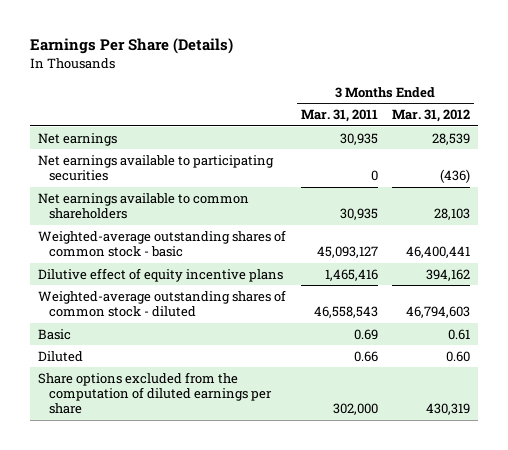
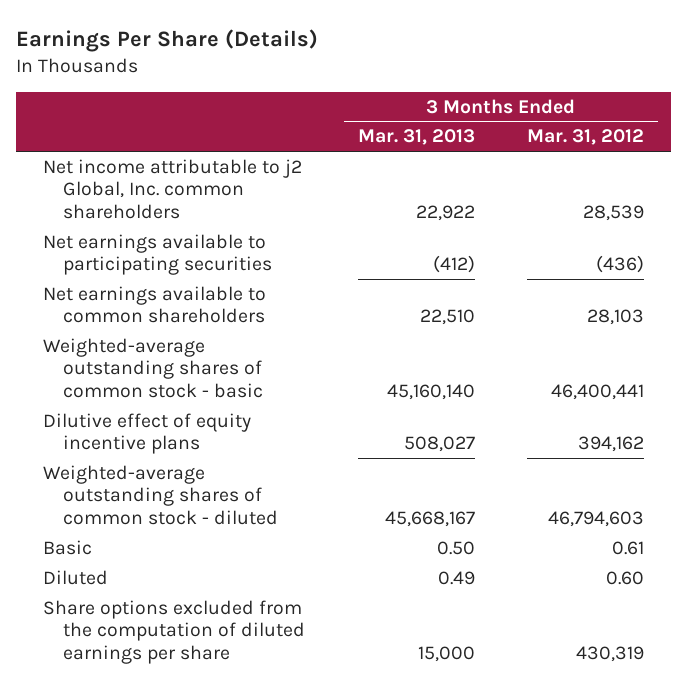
- | 3 Months Ended Mar. 31, 2011 | 3 Months Ended Mar. 31, 2012
+ | 3 Months Ended Mar. 31, 2013 | 3 Months Ended Mar. 31, 2012
- Net earnings | 30,935 | 28,539
+ Net income attributable to j2 Global, Inc. common shareholders | 22,922 | 28,539

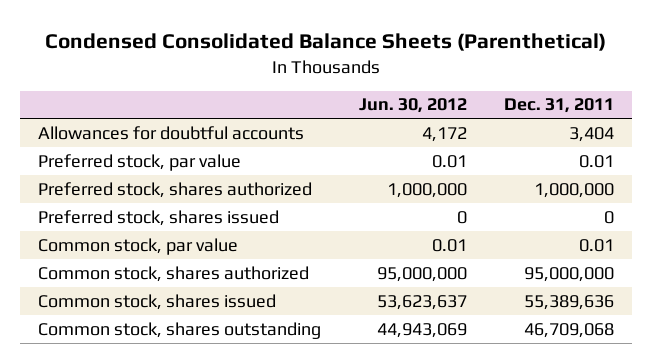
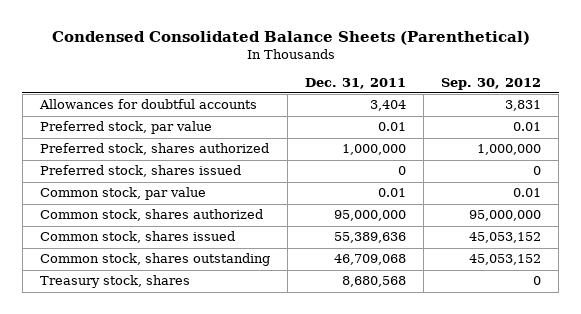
- | Jun. 30, 2012 | Dec. 31, 2011
+ | Dec. 31, 2011 | Sep. 30, 2012
+ Treasury stock, shares | 8,680,568 | 0

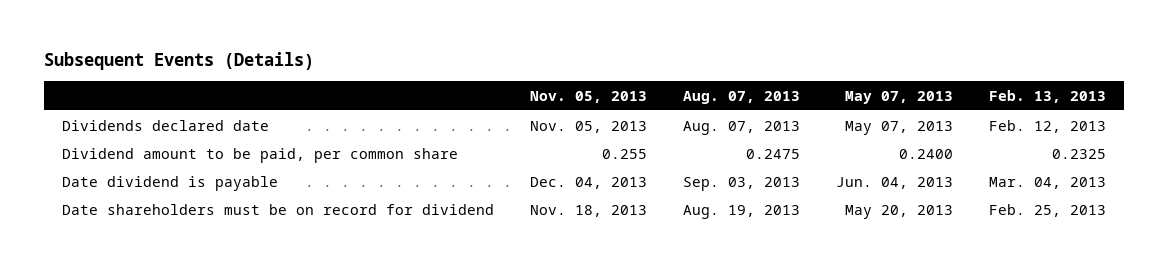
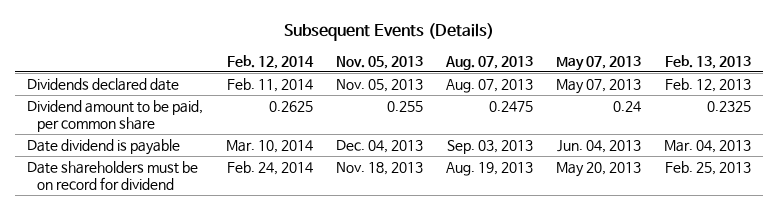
- | Nov. 05, 2013 | Aug. 07, 2013 | May 07, 2013 | Feb. 13, 2013
+ | Feb. 12, 2014 | Nov. 05, 2013 | Aug. 07, 2013 | May 07, 2013 | Feb. 13, 2013
- Dividend amount to be paid, per common share | 0.255 | 0.2475 | 0.2400 | 0.2325
+ Dividend amount to be paid, per common share | 0.2625 | 0.255 | 0.2475 | 0.24 | 0.2325

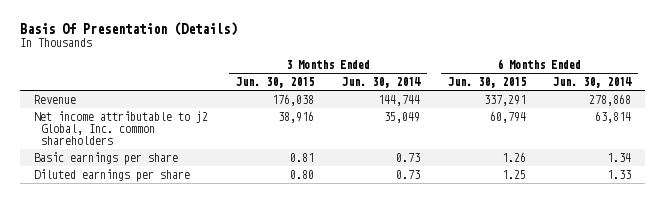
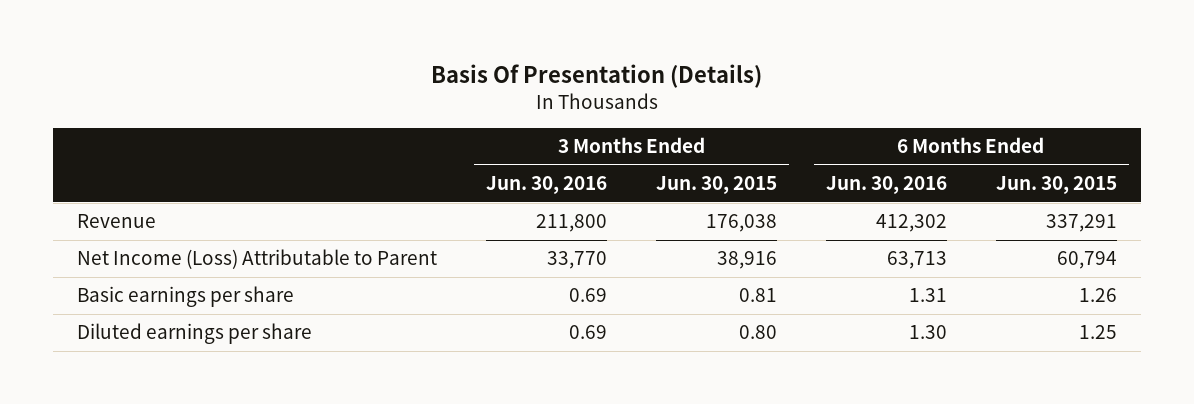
- | 3 Months Ended Jun. 30, 2015 | 3 Months Ended Jun. 30, 2014 | 6 Months Ended Jun. 30, 2015 | 6 Months Ended Jun. 30, 2014
+ | 3 Months Ended Jun. 30, 2016 | 3 Months Ended Jun. 30, 2015 | 6 Months Ended Jun. 30, 2016 | 6 Months Ended Jun. 30, 2015
- Net income attributable to j2 Global, Inc. common shareholders | 38,916 | 35,049 | 60,794 | 63,814
+ Net Income (Loss) Attributable to Parent | 33,770 | 38,916 | 63,713 | 60,794

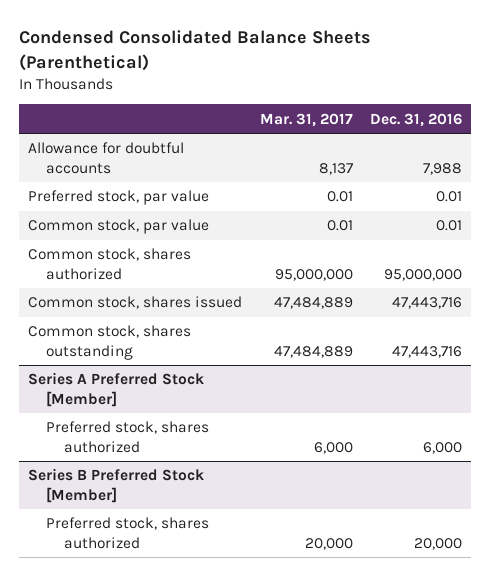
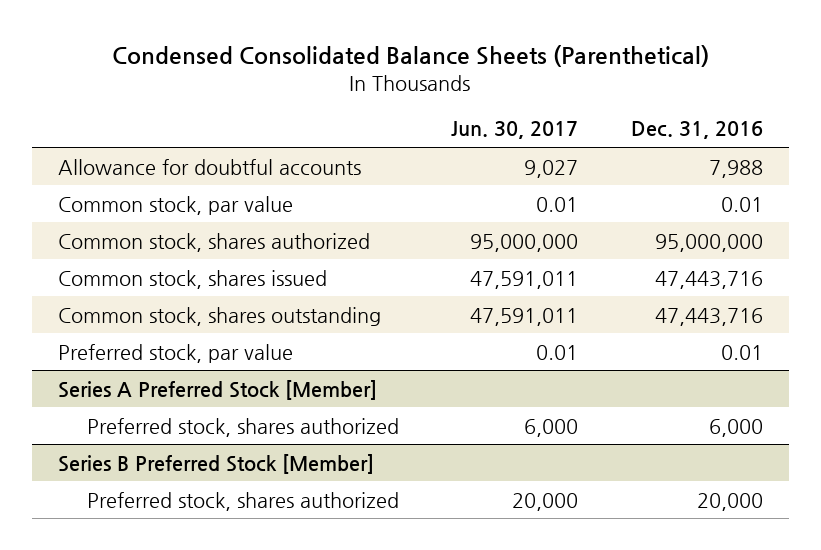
- | Mar. 31, 2017 | Dec. 31, 2016
+ | Jun. 30, 2017 | Dec. 31, 2016
moved down: Preferred stock, par value | 0.01 | 0.01

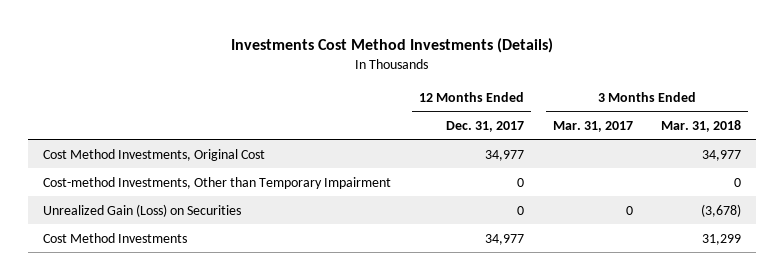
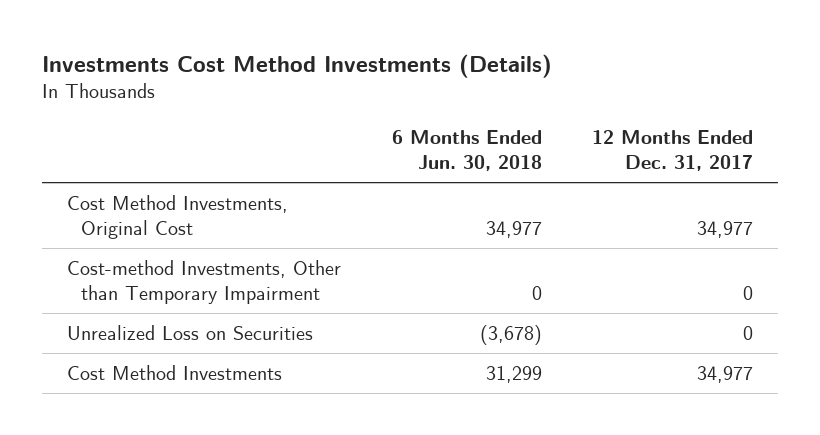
- | 12 Months Ended Dec. 31, 2017 | 3 Months Ended Mar. 31, 2017 | 3 Months Ended Mar. 31, 2018
+ | 6 Months Ended Jun. 30, 2018 | 12 Months Ended Dec. 31, 2017
- Unrealized Gain (Loss) on Securities | 0 | 0 | (3,678)
+ Unrealized Loss on Securities | (3,678) | 0

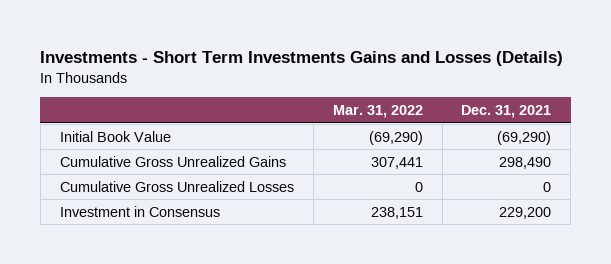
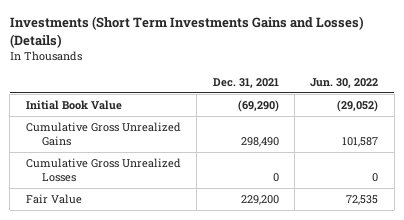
- Investments - Short Term Investments Gains and Losses (Details)
+ Investments (Short Term Investments Gains and Losses) (Details)
- | Mar. 31, 2022 | Dec. 31, 2021
+ | Dec. 31, 2021 | Jun. 30, 2022
- Investment in Consensus | 238,151 | 229,200
+ Fair Value | 229,200 | 72,535

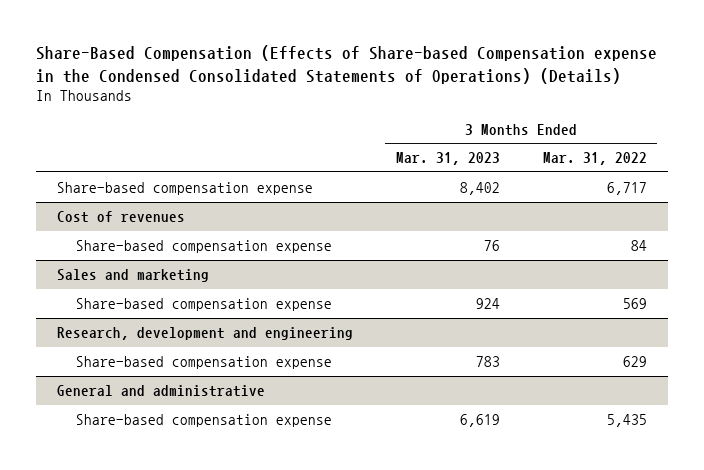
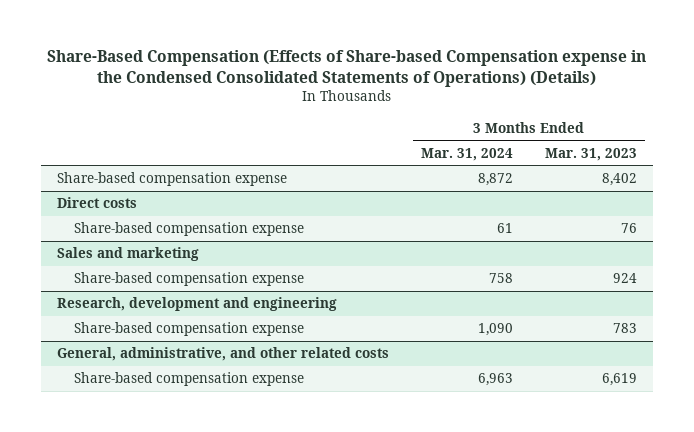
- | 3 Months Ended Mar. 31, 2023 | 3 Months Ended Mar. 31, 2022
+ | 3 Months Ended Mar. 31, 2024 | 3 Months Ended Mar. 31, 2023
- Cost of revenues
+ Direct costs
- General and administrative
+ General, administrative, and other related costs

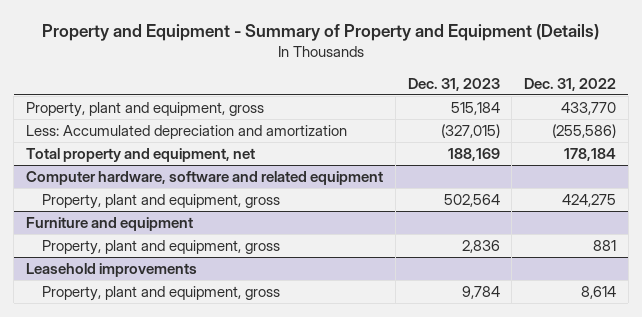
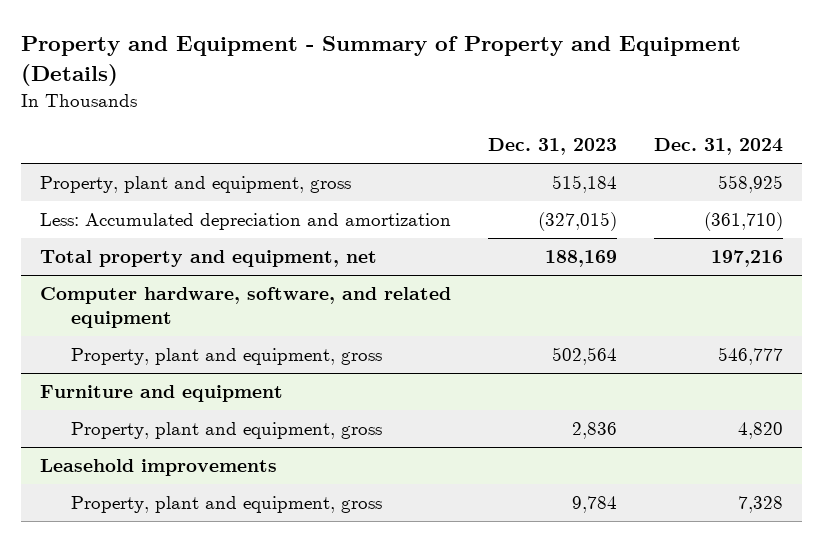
- | Dec. 31, 2023 | Dec. 31, 2022
+ | Dec. 31, 2023 | Dec. 31, 2024
- Computer hardware, software and related equipment
+ Computer hardware, software, and related equipment

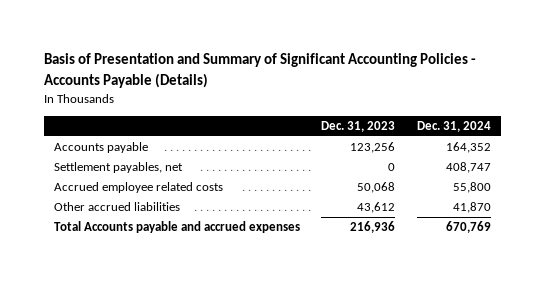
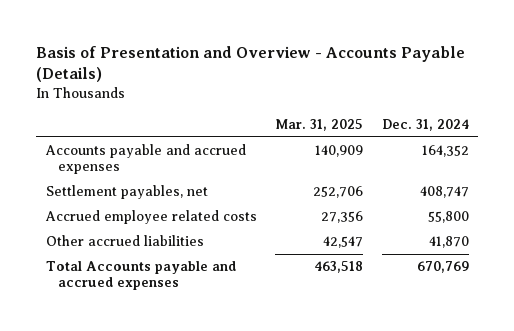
- Basis of Presentation and Summary of Significant Accounting Policies - Accounts Payable (Details)
+ Basis of Presentation and Overview - Accounts Payable (Details)
- | Dec. 31, 2023 | Dec. 31, 2024
+ | Mar. 31, 2025 | Dec. 31, 2024
- Accounts payable | 123,256 | 164,352
+ Accounts payable and accrued expenses | 140,909 | 164,352

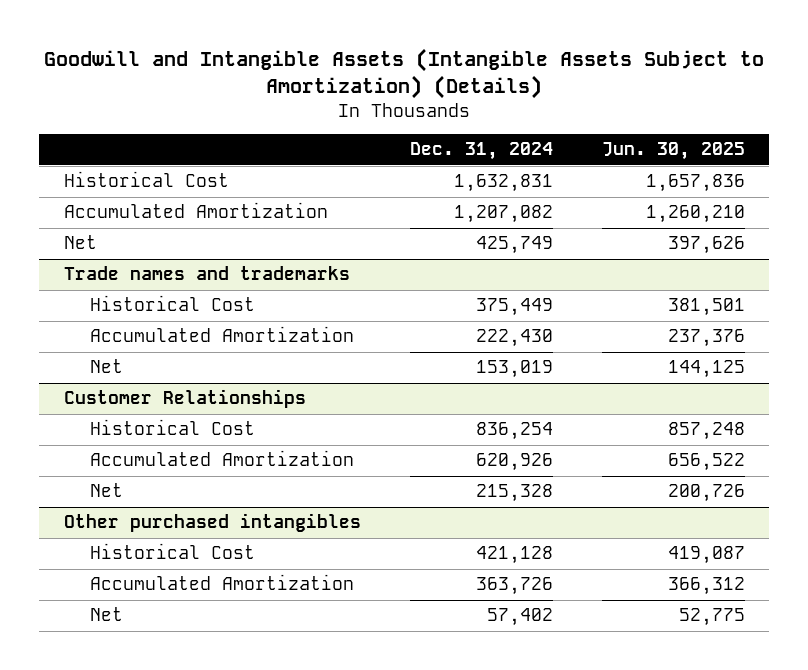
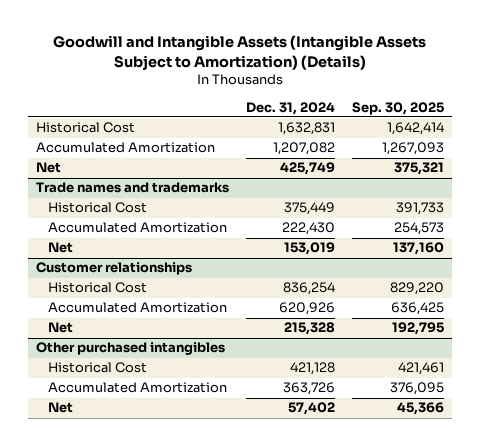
- | Dec. 31, 2024 | Jun. 30, 2025
+ | Dec. 31, 2024 | Sep. 30, 2025
- Customer Relationships
+ Customer relationships

